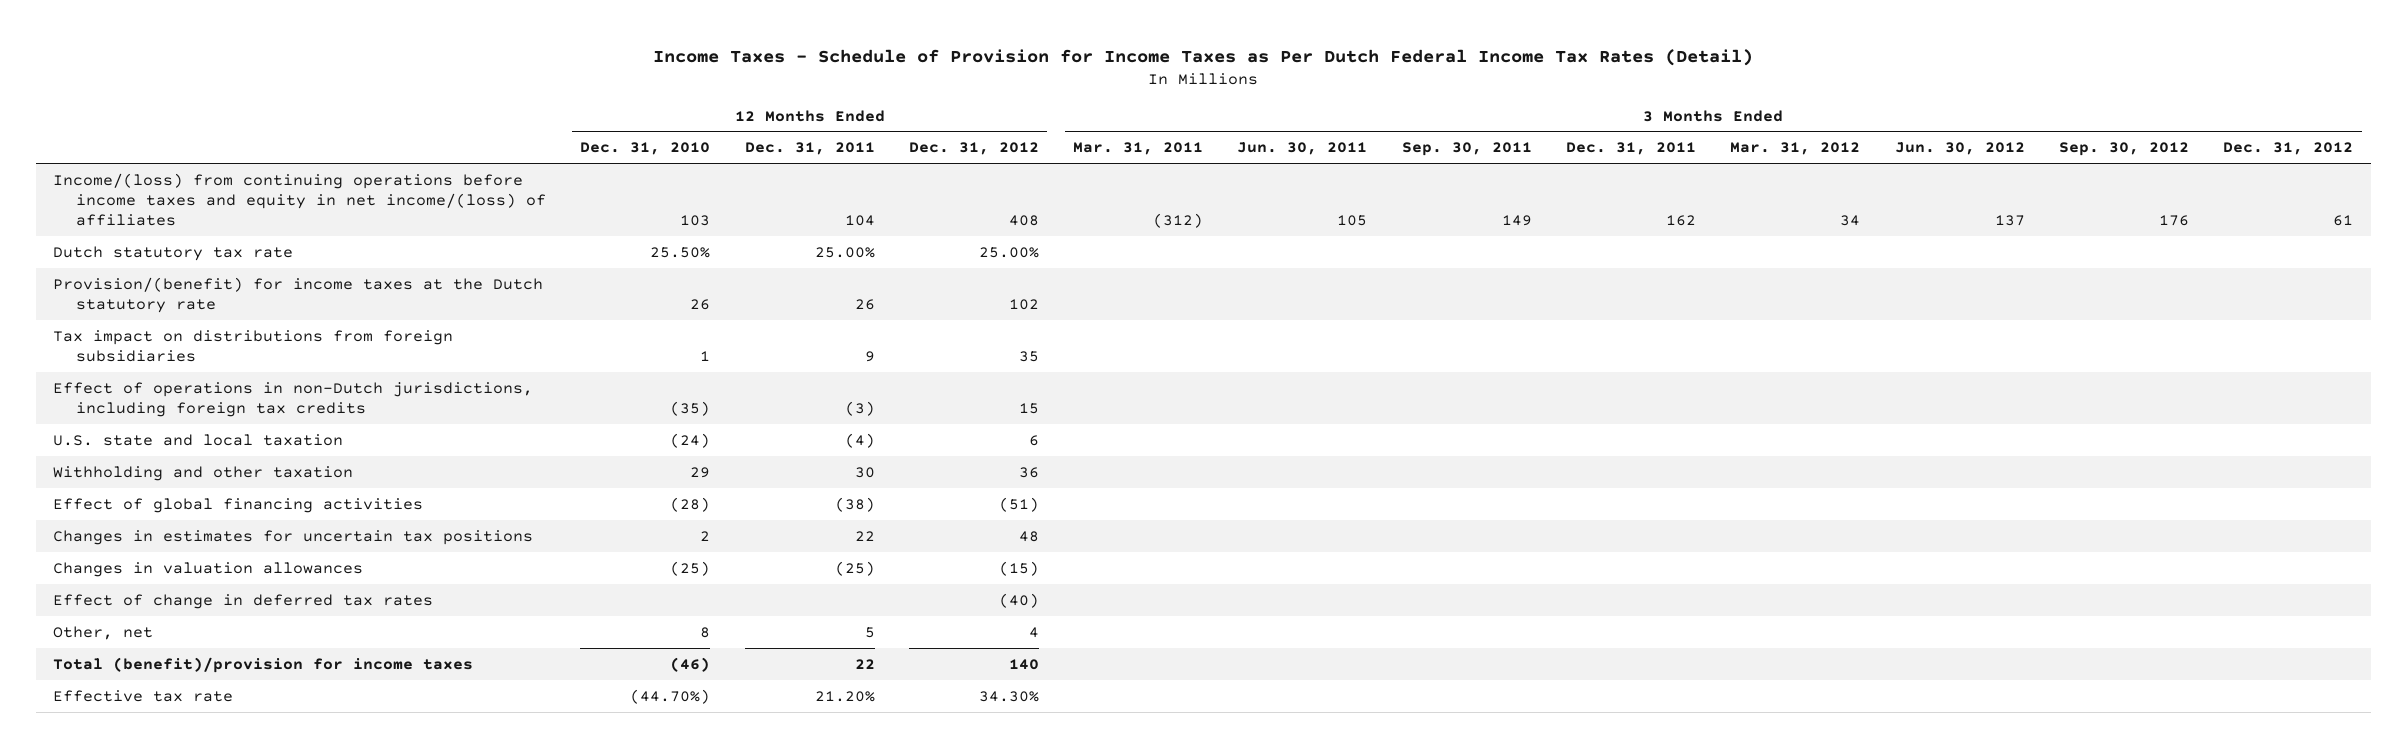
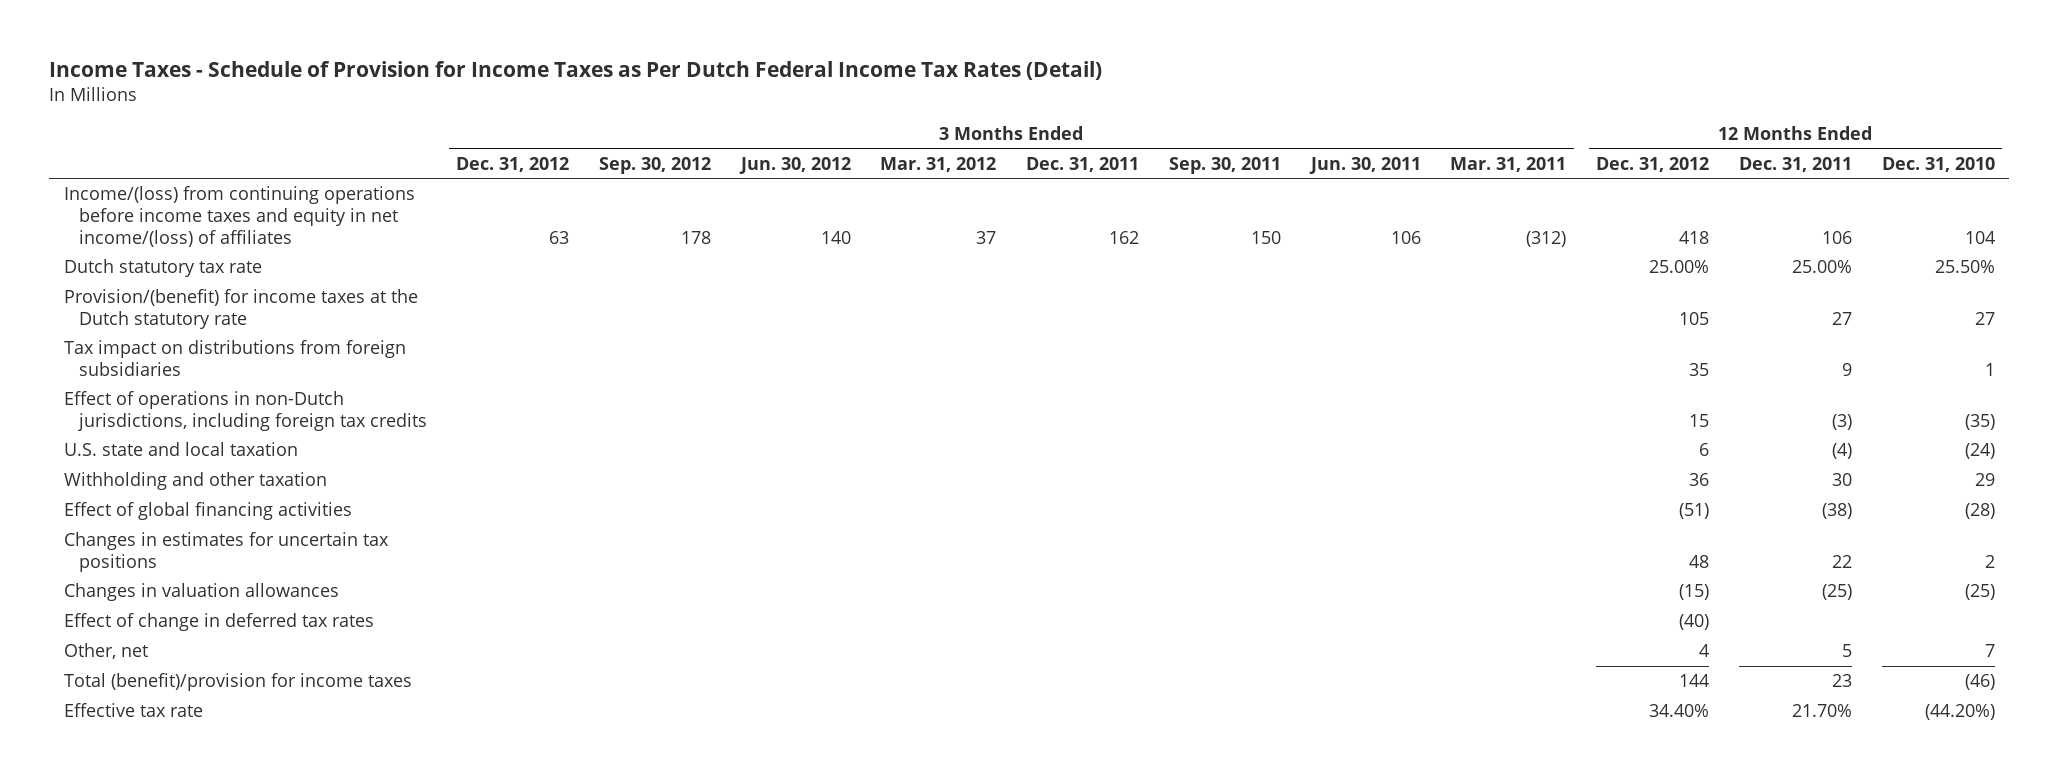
- | 12 Months Ended Dec. 31, 2010 | 12 Months Ended Dec. 31, 2011 | 12 Months Ended Dec. 31, 2012 | 3 Months Ended Mar. 31, 2011 | 3 Months Ended Jun. 30, 2011 | 3 Months Ended Sep. 30, 2011 | 3 Months Ended Dec. 31, 2011 | 3 Months Ended Mar. 31, 2012 | 3 Months Ended Jun. 30, 2012 | 3 Months Ended Sep. 30, 2012 | 3 Months Ended Dec. 31, 2012
+ | 3 Months Ended Dec. 31, 2012 | 3 Months Ended Sep. 30, 2012 | 3 Months Ended Jun. 30, 2012 | 3 Months Ended Mar. 31, 2012 | 3 Months Ended Dec. 31, 2011 | 3 Months Ended Sep. 30, 2011 | 3 Months Ended Jun. 30, 2011 | 3 Months Ended Mar. 31, 2011 | 12 Months Ended Dec. 31, 2012 | 12 Months Ended Dec. 31, 2011 | 12 Months Ended Dec. 31, 2010
- Income/(loss) from continuing operations before income taxes and equity in net income/(loss) of affiliates | 103 | 104 | 408 | (312) | 105 | 149 | 162 | 34 | 137 | 176 | 61
+ Income/(loss) from continuing operations before income taxes and equity in net income/(loss) of affiliates | 63 | 178 | 140 | 37 | 162 | 150 | 106 | (312) | 418 | 106 | 104
- Provision/(benefit) for income taxes at the Dutch statutory rate | 26 | 26 | 102 | | | | | | | |
+ Provision/(benefit) for income taxes at the Dutch statutory rate | | | | | | | | | 105 | 27 | 27
- Other, net | 8 | 5 | 4 | | | | | | | |
- Total (benefit)/provision for income taxes | (46) | 22 | 140 | | | | | | | |
- Effective tax rate | (44.70%) | 21.20% | 34.30% | | | | | | | |
+ Other, net | | | | | | | | | 4 | 5 | 7
+ Total (benefit)/provision for income taxes | | | | | | | | | 144 | 23 | (46)
+ Effective tax rate | | | | | | | | | 34.40% | 21.70% | (44.20%)

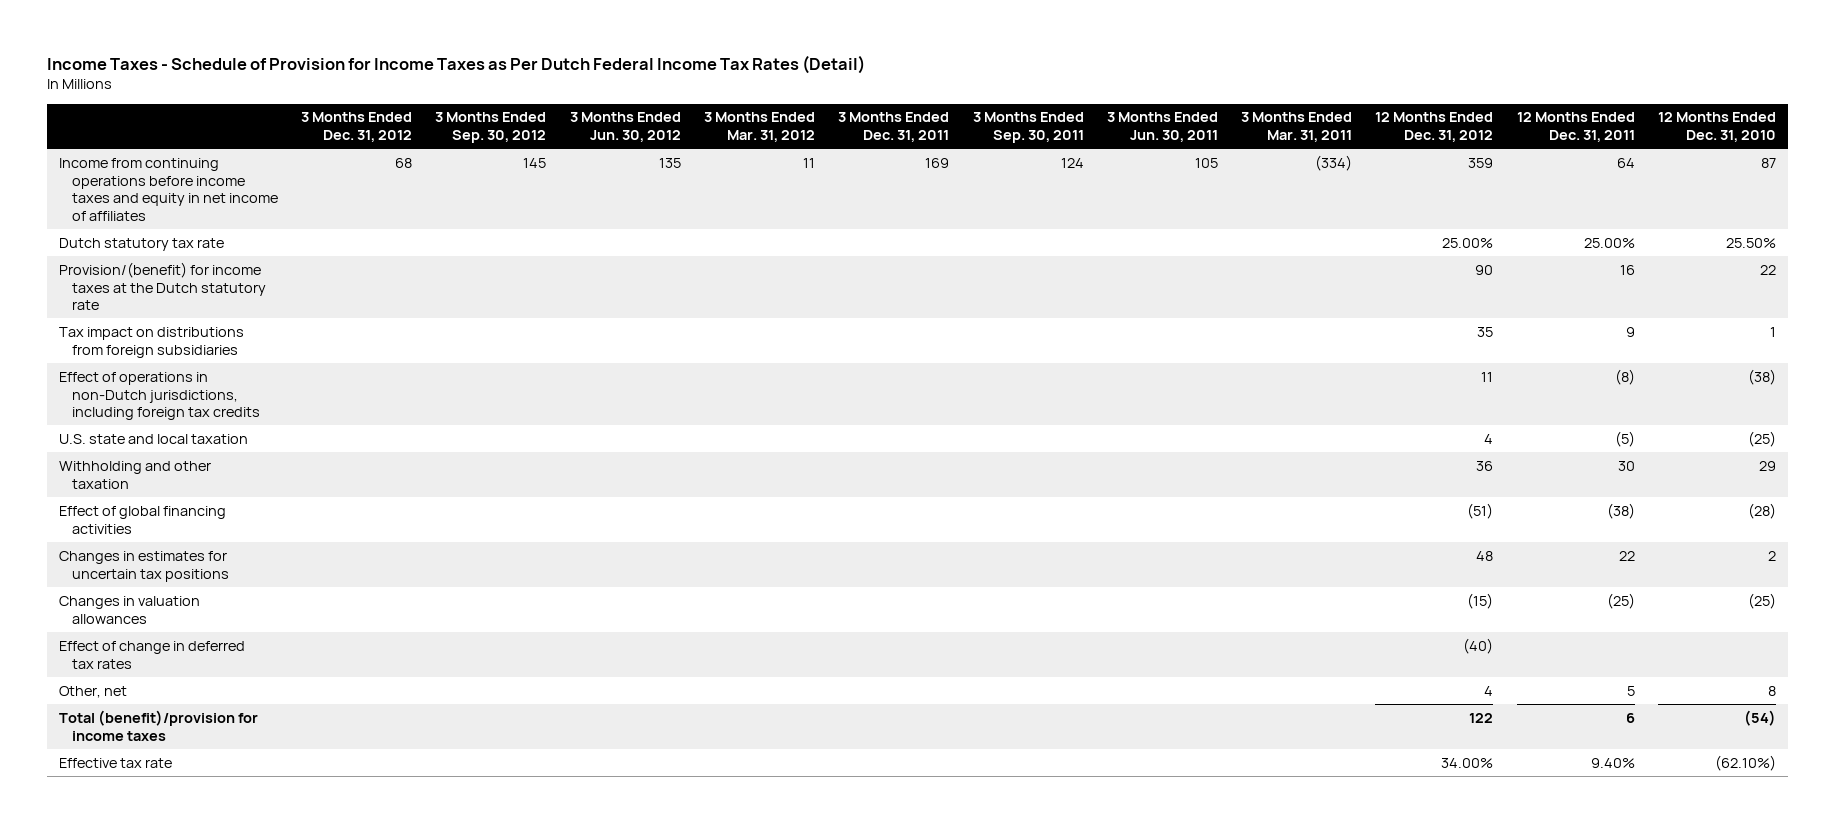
- Income/(loss) from continuing operations before income taxes and equity in net income/(loss) of affiliates | 63 | 178 | 140 | 37 | 162 | 150 | 106 | (312) | 418 | 106 | 104
+ Income from continuing operations before income taxes and equity in net income of affiliates | 68 | 145 | 135 | 11 | 169 | 124 | 105 | (334) | 359 | 64 | 87
- Provision/(benefit) for income taxes at the Dutch statutory rate | | | | | | | | | 105 | 27 | 27
+ Provision/(benefit) for income taxes at the Dutch statutory rate | | | | | | | | | 90 | 16 | 22
- Effect of operations in non-Dutch jurisdictions, including foreign tax credits | | | | | | | | | 15 | (3) | (35)
- U.S. state and local taxation | | | | | | | | | 6 | (4) | (24)
+ Effect of operations in non-Dutch jurisdictions, including foreign tax credits | | | | | | | | | 11 | (8) | (38)
+ U.S. state and local taxation | | | | | | | | | 4 | (5) | (25)
- Other, net | | | | | | | | | 4 | 5 | 7
- Total (benefit)/provision for income taxes | | | | | | | | | 144 | 23 | (46)
- Effective tax rate | | | | | | | | | 34.40% | 21.70% | (44.20%)
+ Other, net | | | | | | | | | 4 | 5 | 8
+ Total (benefit)/provision for income taxes | | | | | | | | | 122 | 6 | (54)
+ Effective tax rate | | | | | | | | | 34.00% | 9.40% | (62.10%)

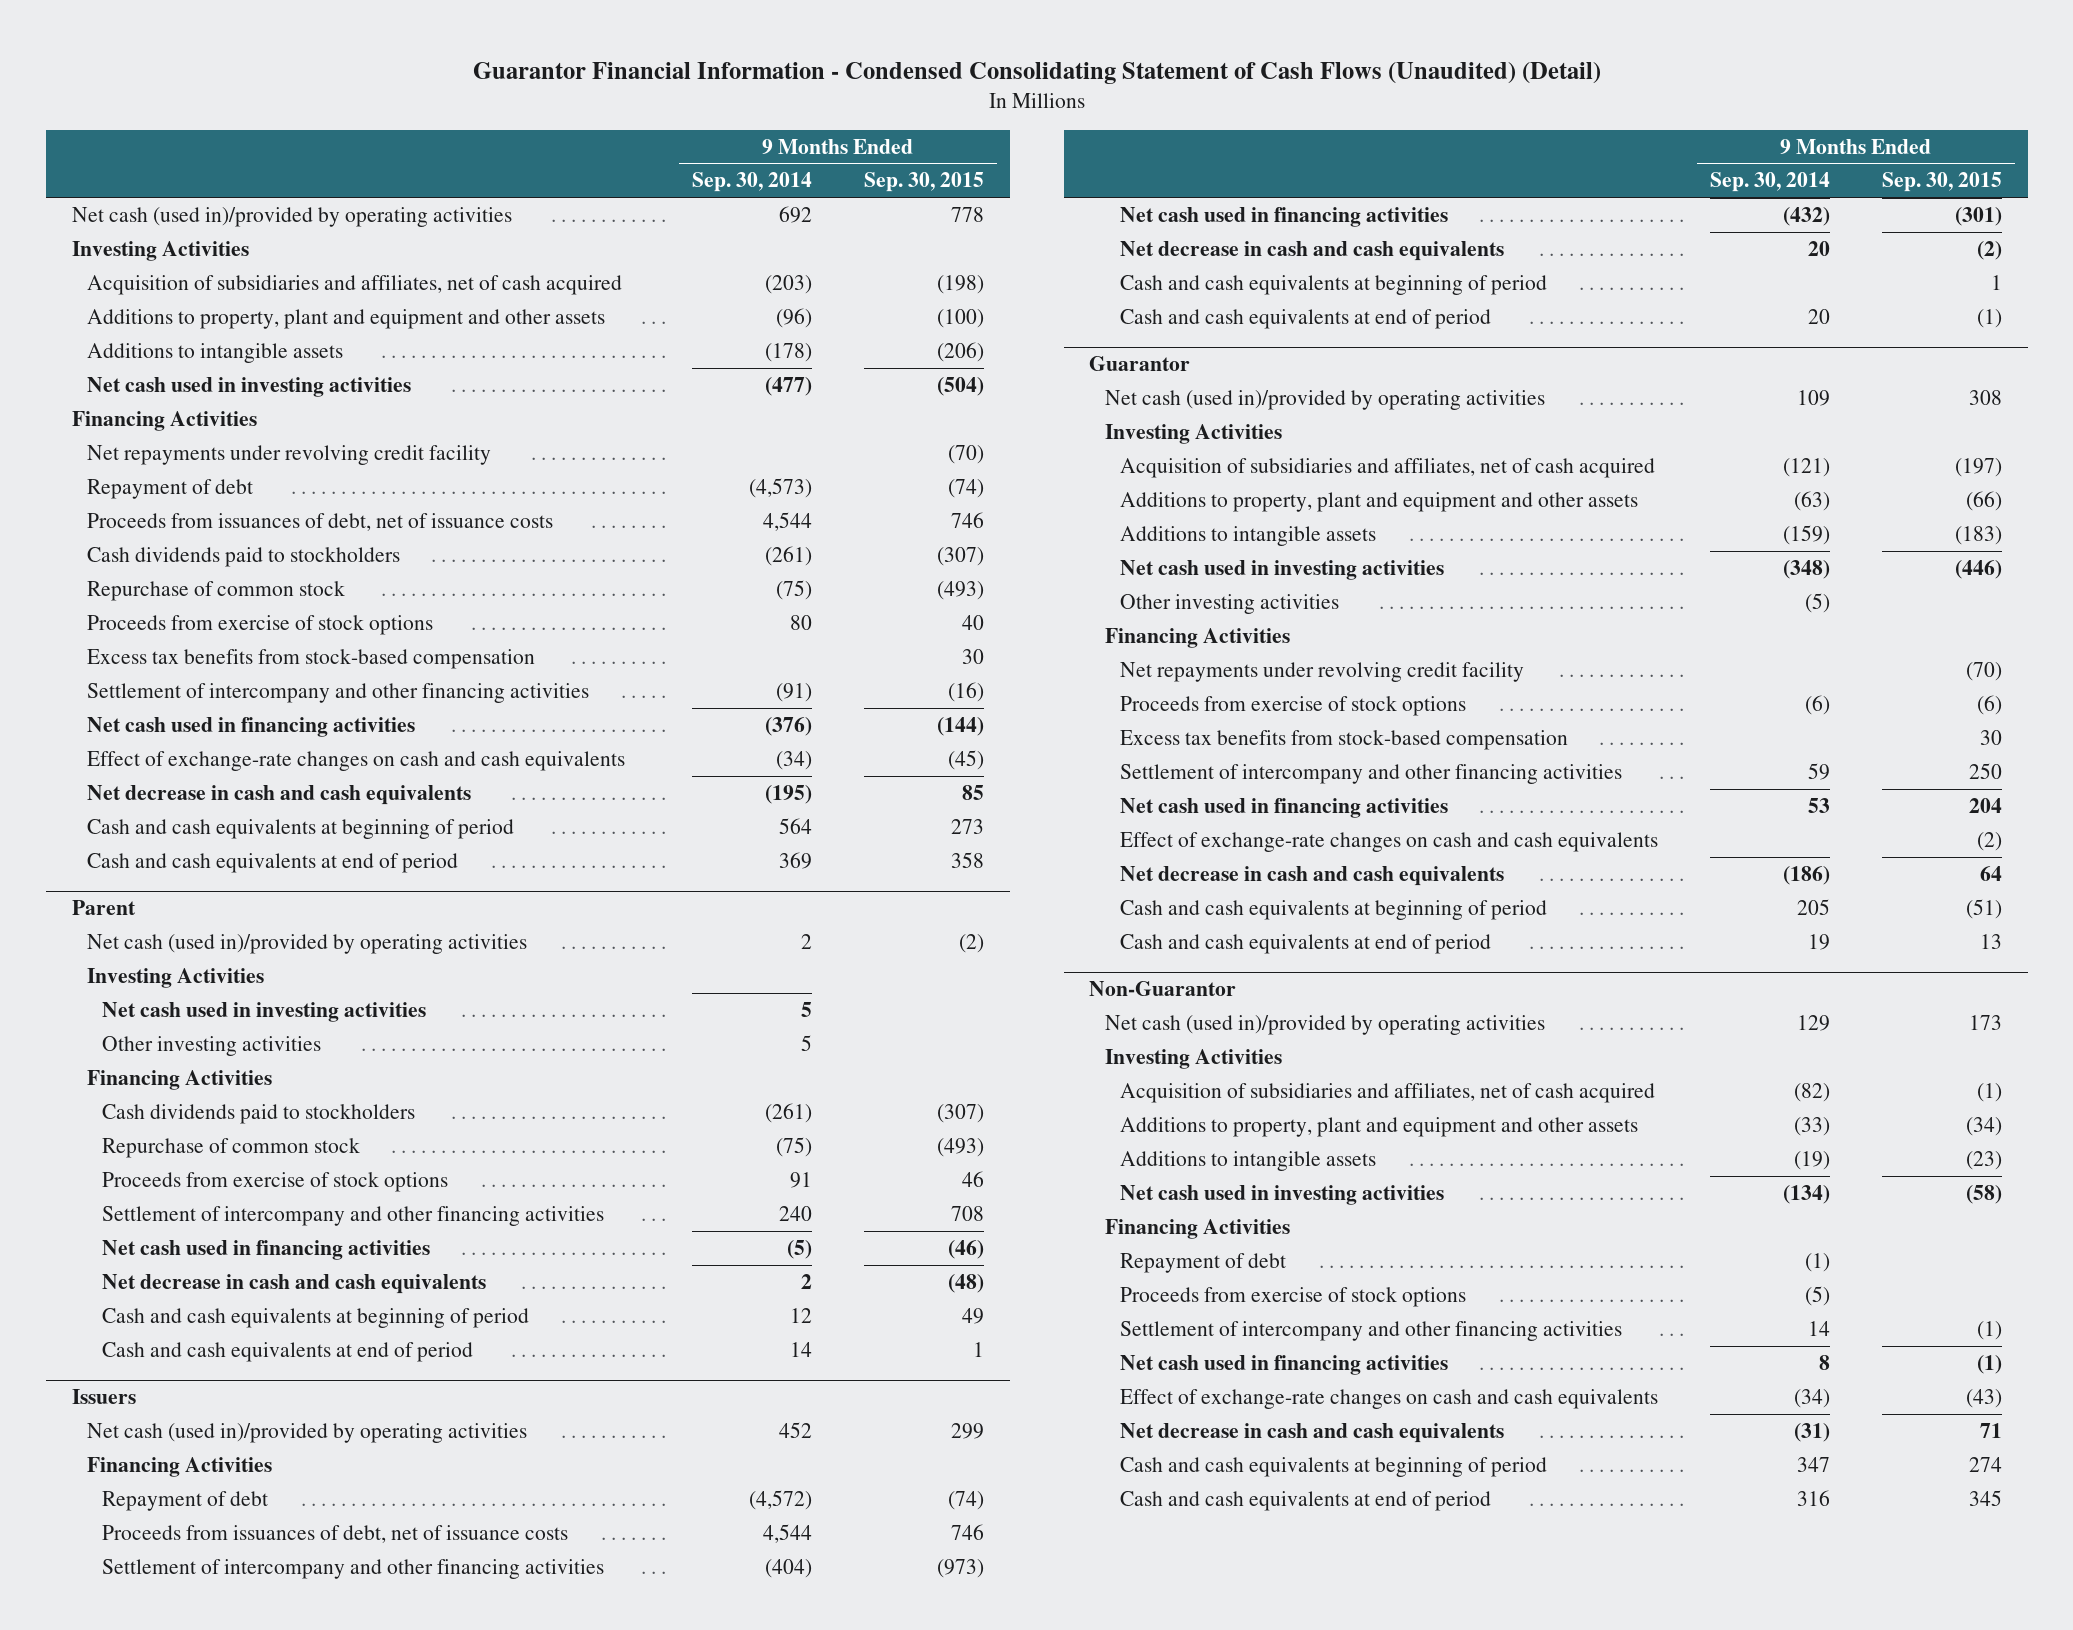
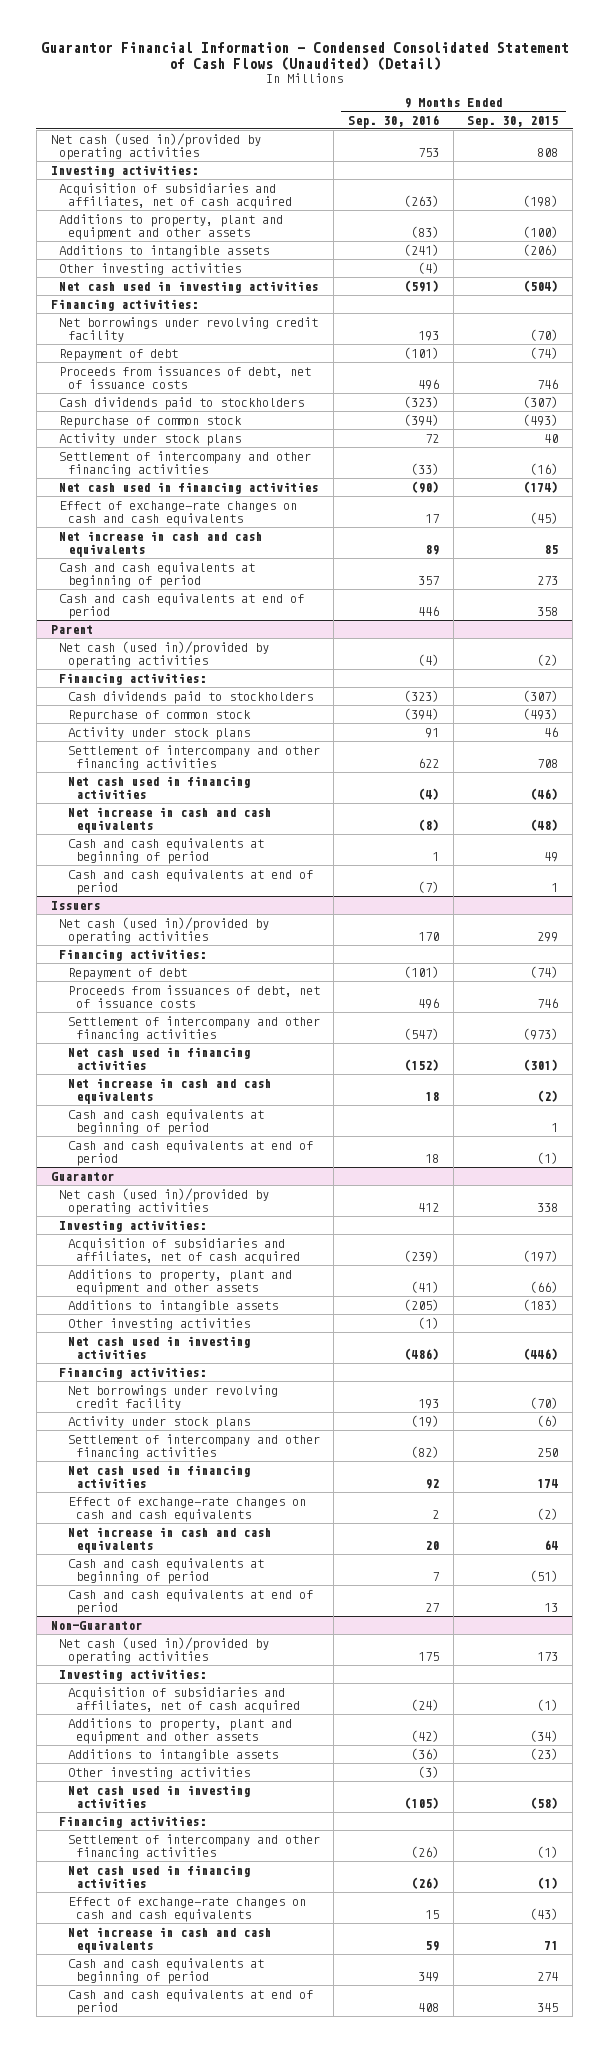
- Guarantor Financial Information - Condensed Consolidating Statement of Cash Flows (Unaudited) (Detail)
+ Guarantor Financial Information - Condensed Consolidated Statement of Cash Flows (Unaudited) (Detail)
- | 9 Months Ended Sep. 30, 2014 | 9 Months Ended Sep. 30, 2015
+ | 9 Months Ended Sep. 30, 2016 | 9 Months Ended Sep. 30, 2015
- Net cash (used in)/provided by operating activities | 692 | 778
- Investing Activities
+ Net cash (used in)/provided by operating activities | 753 | 808
+ Investing activities:
+ Other investing activities | (4) |
- Financing Activities
- Net repayments under revolving credit facility | | (70)
+ Financing activities:
+ Net borrowings under revolving credit facility | 193 | (70)
- Proceeds from exercise of stock options | 80 | 40
- Excess tax benefits from stock-based compensation | | 30
+ Activity under stock plans | 72 | 40
- Net cash used in financing activities | (376) | (144)
+ Net cash used in financing activities | (90) | (174)
- Net decrease in cash and cash equivalents | (195) | 85
+ Net increase in cash and cash equivalents | 89 | 85
@ Parent
- Investing Activities
- Net cash used in investing activities | 5 |
- Other investing activities | 5 |
- Financing Activities
+ Financing activities:
- Proceeds from exercise of stock options | 91 | 46
+ Activity under stock plans | 91 | 46
- Net decrease in cash and cash equivalents | 2 | (48)
+ Net increase in cash and cash equivalents | (8) | (48)
@ Issuers
- Financing Activities
+ Financing activities:
- Net decrease in cash and cash equivalents | 20 | (2)
+ Net increase in cash and cash equivalents | 18 | (2)
@ Guarantor
- Net cash (used in)/provided by operating activities | 109 | 308
- Investing Activities
+ Net cash (used in)/provided by operating activities | 412 | 338
+ Investing activities:
- Financing Activities
- Net repayments under revolving credit facility | | (70)
- Proceeds from exercise of stock options | (6) | (6)
- Excess tax benefits from stock-based compensation | | 30
moved down: Net cash used in investing activities | (486) | (446)
+ Financing activities:
+ Net borrowings under revolving credit facility | 193 | (70)
+ Activity under stock plans | (19) | (6)
- Net cash used in financing activities | 53 | 204
+ Net cash used in financing activities | 92 | 174
- Net decrease in cash and cash equivalents | (186) | 64
+ Net increase in cash and cash equivalents | 20 | 64
@ Non-Guarantor
- Investing Activities
+ Investing activities:
+ Other investing activities | (3) |
- Financing Activities
- Repayment of debt | (1) |
- Proceeds from exercise of stock options | (5) |
+ Financing activities:
- Net decrease in cash and cash equivalents | (31) | 71
+ Net increase in cash and cash equivalents | 59 | 71

